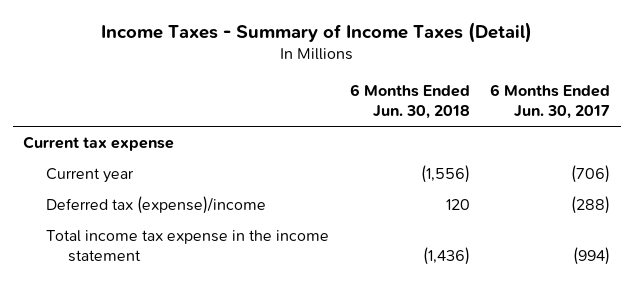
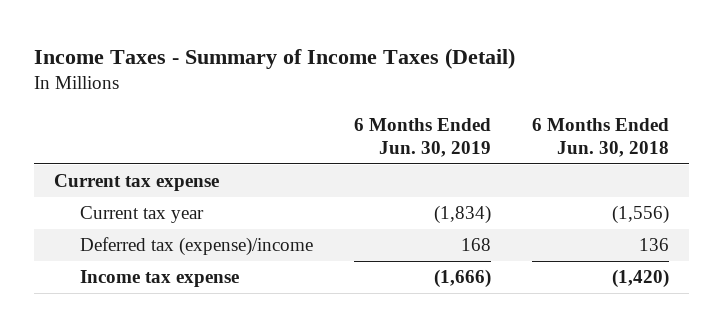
- | 6 Months Ended Jun. 30, 2018 | 6 Months Ended Jun. 30, 2017
+ | 6 Months Ended Jun. 30, 2019 | 6 Months Ended Jun. 30, 2018
- Current year | (1,556) | (706)
- Deferred tax (expense)/income | 120 | (288)
- Total income tax expense in the income statement | (1,436) | (994)
+ Current tax year | (1,834) | (1,556)
+ Deferred tax (expense)/income | 168 | 136
+ Income tax expense | (1,666) | (1,420)

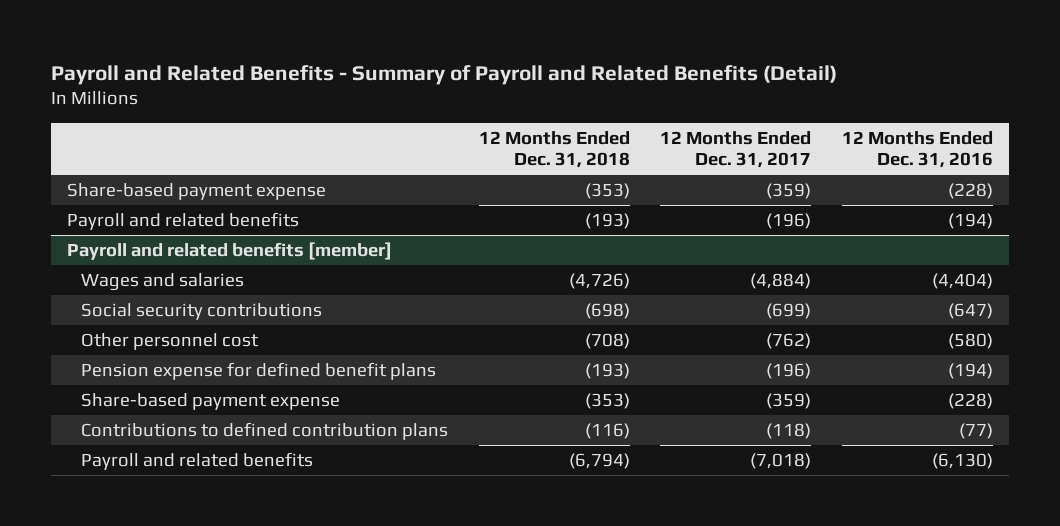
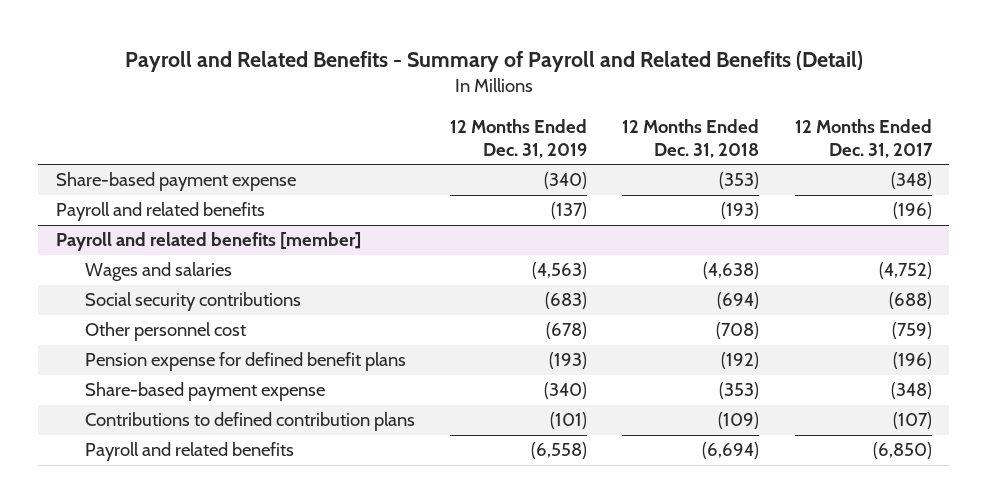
- | 12 Months Ended Dec. 31, 2018 | 12 Months Ended Dec. 31, 2017 | 12 Months Ended Dec. 31, 2016
+ | 12 Months Ended Dec. 31, 2019 | 12 Months Ended Dec. 31, 2018 | 12 Months Ended Dec. 31, 2017
- Share-based payment expense | (353) | (359) | (228)
+ Share-based payment expense | (340) | (353) | (348)
@ Payroll and related benefits [member]
- Wages and salaries | (4,726) | (4,884) | (4,404)
- Social security contributions | (698) | (699) | (647)
- Other personnel cost | (708) | (762) | (580)
- Pension expense for defined benefit plans | (193) | (196) | (194)
- Share-based payment expense | (353) | (359) | (228)
- Contributions to defined contribution plans | (116) | (118) | (77)
- Payroll and related benefits | (6,794) | (7,018) | (6,130)
+ Wages and salaries | (4,563) | (4,638) | (4,752)
+ Social security contributions | (683) | (694) | (688)
+ Other personnel cost | (678) | (708) | (759)
+ Pension expense for defined benefit plans | (193) | (192) | (196)
+ Share-based payment expense | (340) | (353) | (348)
+ Contributions to defined contribution plans | (101) | (109) | (107)
+ Payroll and related benefits | (6,558) | (6,694) | (6,850)

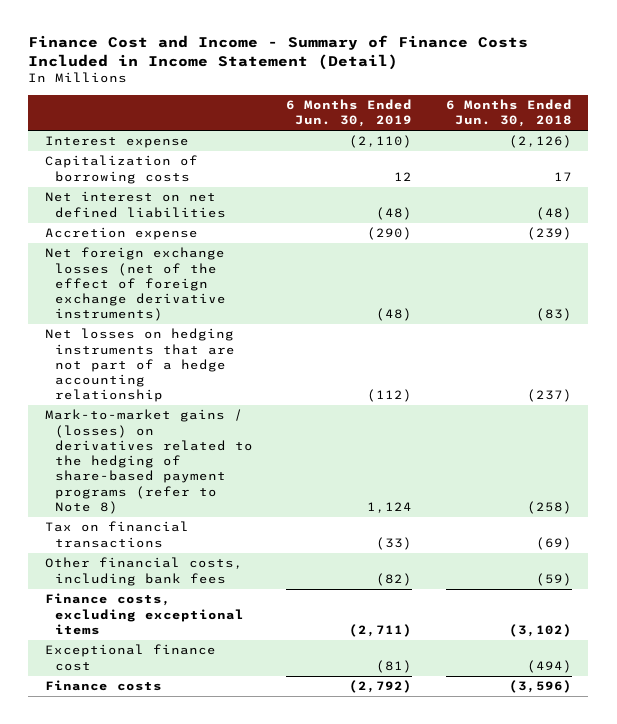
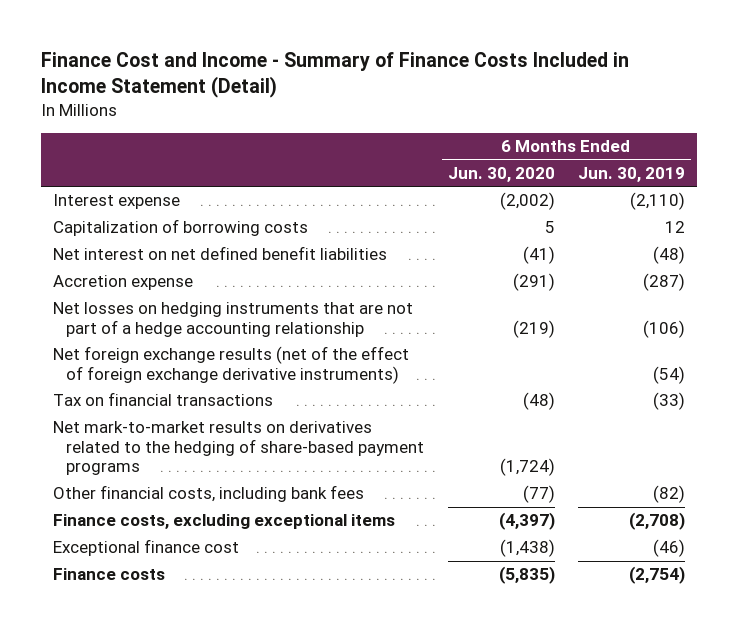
- | 6 Months Ended Jun. 30, 2019 | 6 Months Ended Jun. 30, 2018
+ | 6 Months Ended Jun. 30, 2020 | 6 Months Ended Jun. 30, 2019
- Net interest on net defined liabilities | (48) | (48)
- Accretion expense | (290) | (239)
- Net foreign exchange losses (net of the effect of foreign exchange derivative instruments) | (48) | (83)
- Net losses on hedging instruments that are not part of a hedge accounting relationship | (112) | (237)
- Mark-to-market gains / (losses) on derivatives related to the hedging of share-based payment programs (refer to Note 8) | 1,124 | (258)
+ Net interest on net defined benefit liabilities | (41) | (48)
+ Accretion expense | (291) | (287)
+ Net losses on hedging instruments that are not part of a hedge accounting relationship | (219) | (106)
+ Net foreign exchange results (net of the effect of foreign exchange derivative instruments) | | (54)
+ Net mark-to-market results on derivatives related to the hedging of share-based payment programs | (1,724) |
- Finance costs, excluding exceptional items | (2,711) | (3,102)
- Exceptional finance cost | (81) | (494)
- Finance costs | (2,792) | (3,596)
+ Finance costs, excluding exceptional items | (4,397) | (2,708)
+ Exceptional finance cost | (1,438) | (46)
+ Finance costs | (5,835) | (2,754)

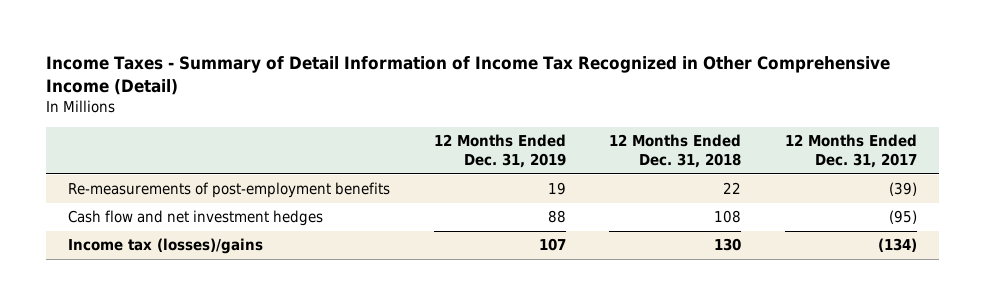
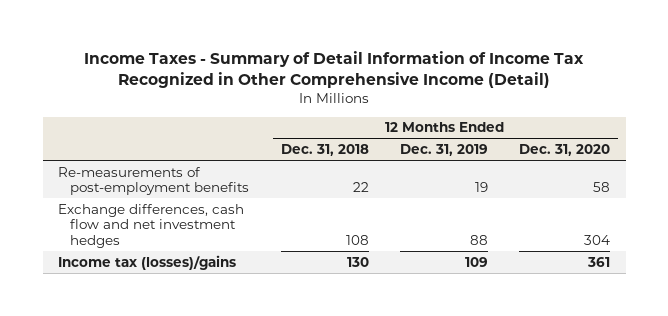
- | 12 Months Ended Dec. 31, 2019 | 12 Months Ended Dec. 31, 2018 | 12 Months Ended Dec. 31, 2017
+ | 12 Months Ended Dec. 31, 2018 | 12 Months Ended Dec. 31, 2019 | 12 Months Ended Dec. 31, 2020
- Cash flow and net investment hedges | 88 | 108 | (95)
- Income tax (losses)/gains | 107 | 130 | (134)
+ Exchange differences, cash flow and net investment hedges | 108 | 88 | 304
+ Income tax (losses)/gains | 130 | 109 | 361

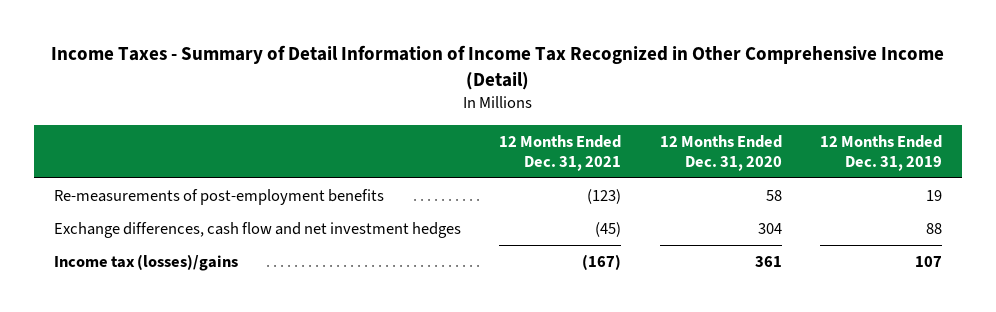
- | 12 Months Ended Dec. 31, 2018 | 12 Months Ended Dec. 31, 2019 | 12 Months Ended Dec. 31, 2020
+ | 12 Months Ended Dec. 31, 2021 | 12 Months Ended Dec. 31, 2020 | 12 Months Ended Dec. 31, 2019
- Income tax (losses)/gains | 130 | 109 | 361
+ Income tax (losses)/gains | (167) | 361 | 107

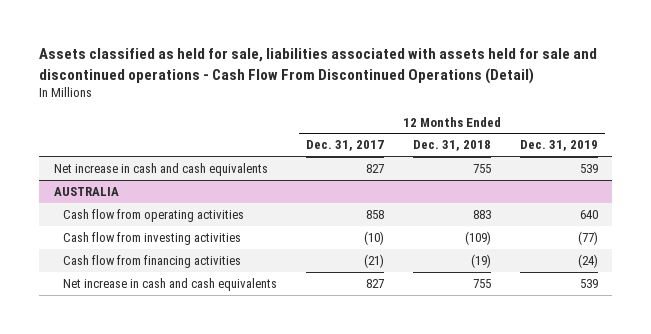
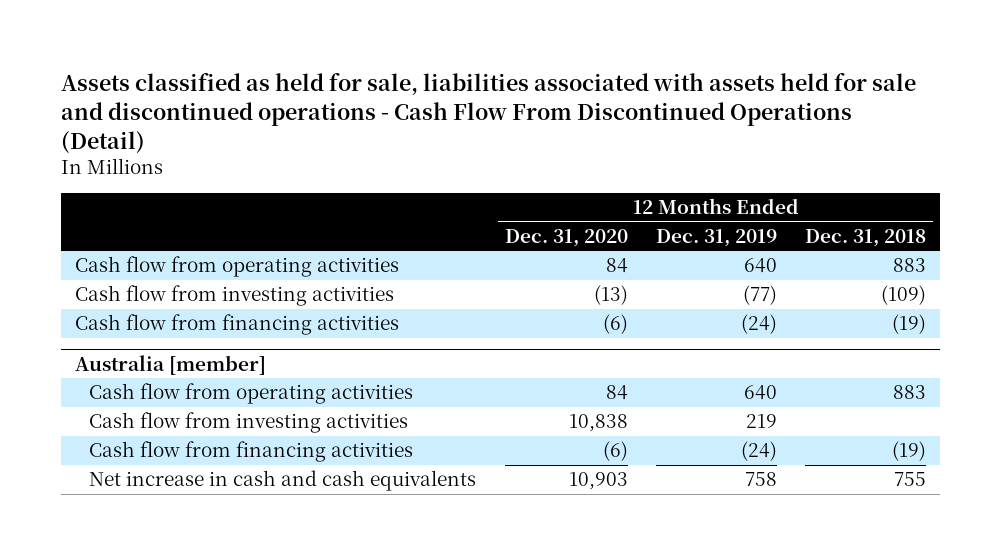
- | 12 Months Ended Dec. 31, 2017 | 12 Months Ended Dec. 31, 2018 | 12 Months Ended Dec. 31, 2019
+ | 12 Months Ended Dec. 31, 2020 | 12 Months Ended Dec. 31, 2019 | 12 Months Ended Dec. 31, 2018
- Net increase in cash and cash equivalents | 827 | 755 | 539
- AUSTRALIA
- Net increase in cash and cash equivalents | 827 | 755 | 539
+ Australia [member]
+ Cash flow from operating activities | 84 | 640 | 883
+ Cash flow from investing activities | 10,838 | 219 |
+ Cash flow from financing activities | (6) | (24) | (19)
+ Net increase in cash and cash equivalents | 10,903 | 758 | 755

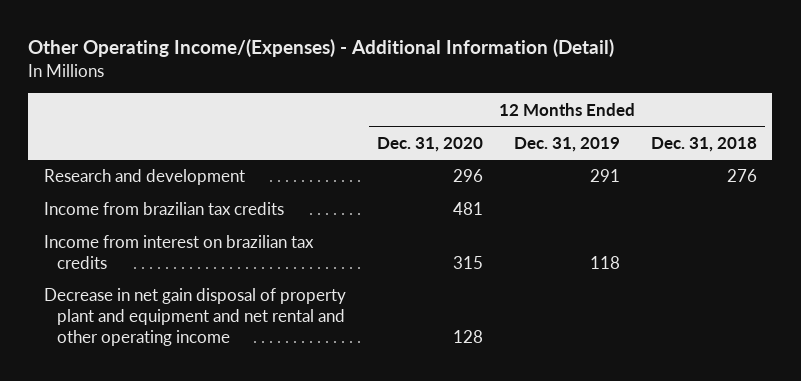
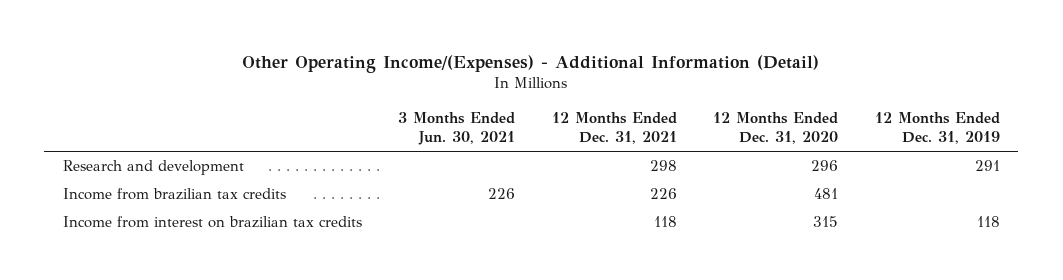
- | 12 Months Ended Dec. 31, 2020 | 12 Months Ended Dec. 31, 2019 | 12 Months Ended Dec. 31, 2018
+ | 3 Months Ended Jun. 30, 2021 | 12 Months Ended Dec. 31, 2021 | 12 Months Ended Dec. 31, 2020 | 12 Months Ended Dec. 31, 2019
- Decrease in net gain disposal of property plant and equipment and net rental and other operating income | 128 | |

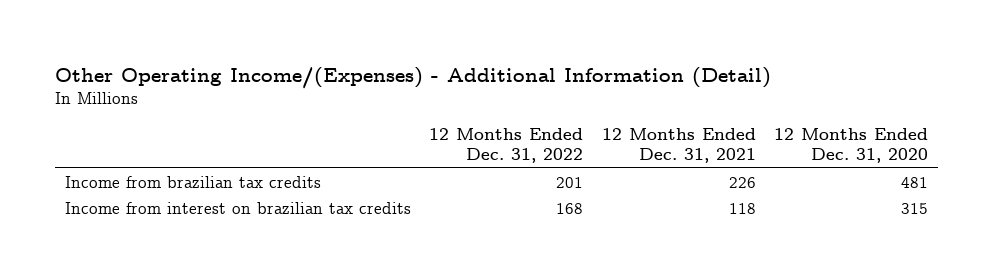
- | 3 Months Ended Jun. 30, 2021 | 12 Months Ended Dec. 31, 2021 | 12 Months Ended Dec. 31, 2020 | 12 Months Ended Dec. 31, 2019
+ | 12 Months Ended Dec. 31, 2022 | 12 Months Ended Dec. 31, 2021 | 12 Months Ended Dec. 31, 2020
- Research and development | | 298 | 296 | 291

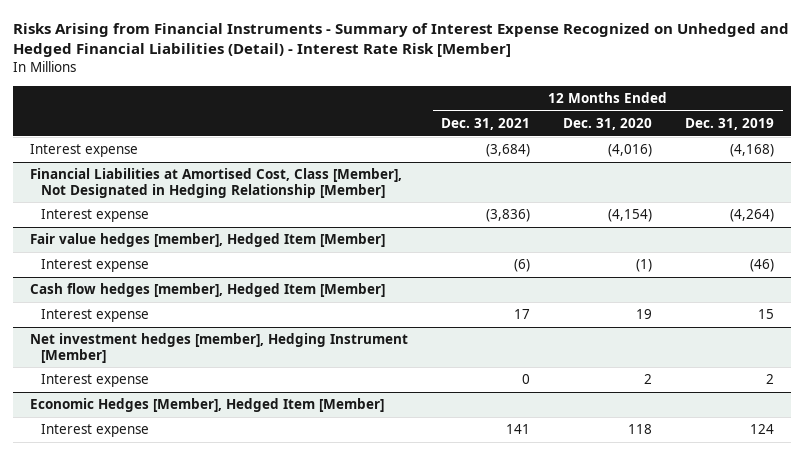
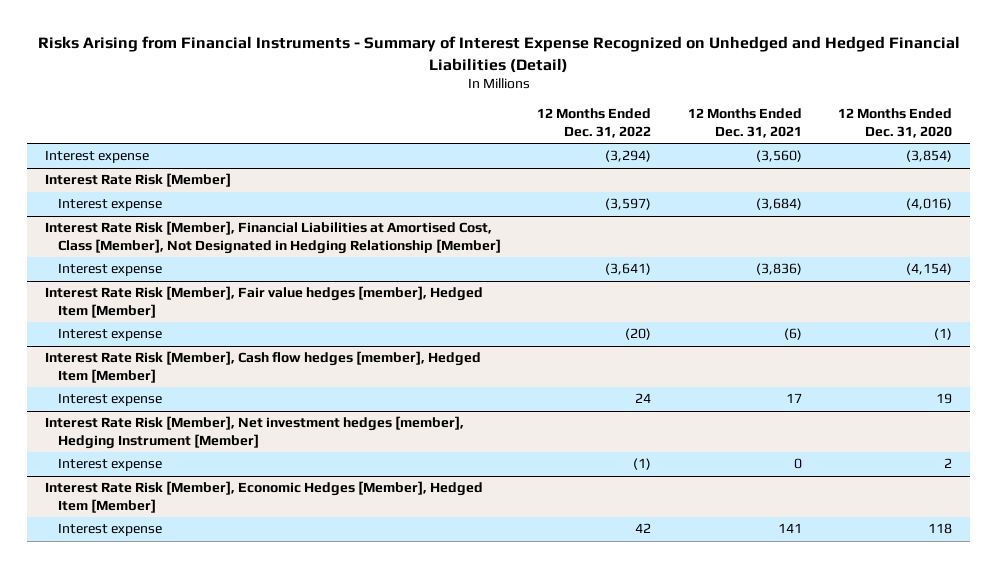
- Risks Arising from Financial Instruments - Summary of Interest Expense Recognized on Unhedged and Hedged Financial Liabilities (Detail) - Interest Rate Risk [Member]
+ Risks Arising from Financial Instruments - Summary of Interest Expense Recognized on Unhedged and Hedged Financial Liabilities (Detail)
- | 12 Months Ended Dec. 31, 2021 | 12 Months Ended Dec. 31, 2020 | 12 Months Ended Dec. 31, 2019
+ | 12 Months Ended Dec. 31, 2022 | 12 Months Ended Dec. 31, 2021 | 12 Months Ended Dec. 31, 2020
+ Interest expense | (3,294) | (3,560) | (3,854)
+ Interest Rate Risk [Member]
- Financial Liabilities at Amortised Cost, Class [Member], Not Designated in Hedging Relationship [Member]
+ Interest Rate Risk [Member], Financial Liabilities at Amortised Cost, Class [Member], Not Designated in Hedging Relationship [Member]
- Fair value hedges [member], Hedged Item [Member]
+ Interest Rate Risk [Member], Fair value hedges [member], Hedged Item [Member]
- Cash flow hedges [member], Hedged Item [Member]
+ Interest Rate Risk [Member], Cash flow hedges [member], Hedged Item [Member]
- Net investment hedges [member], Hedging Instrument [Member]
+ Interest Rate Risk [Member], Net investment hedges [member], Hedging Instrument [Member]
- Economic Hedges [Member], Hedged Item [Member]
+ Interest Rate Risk [Member], Economic Hedges [Member], Hedged Item [Member]

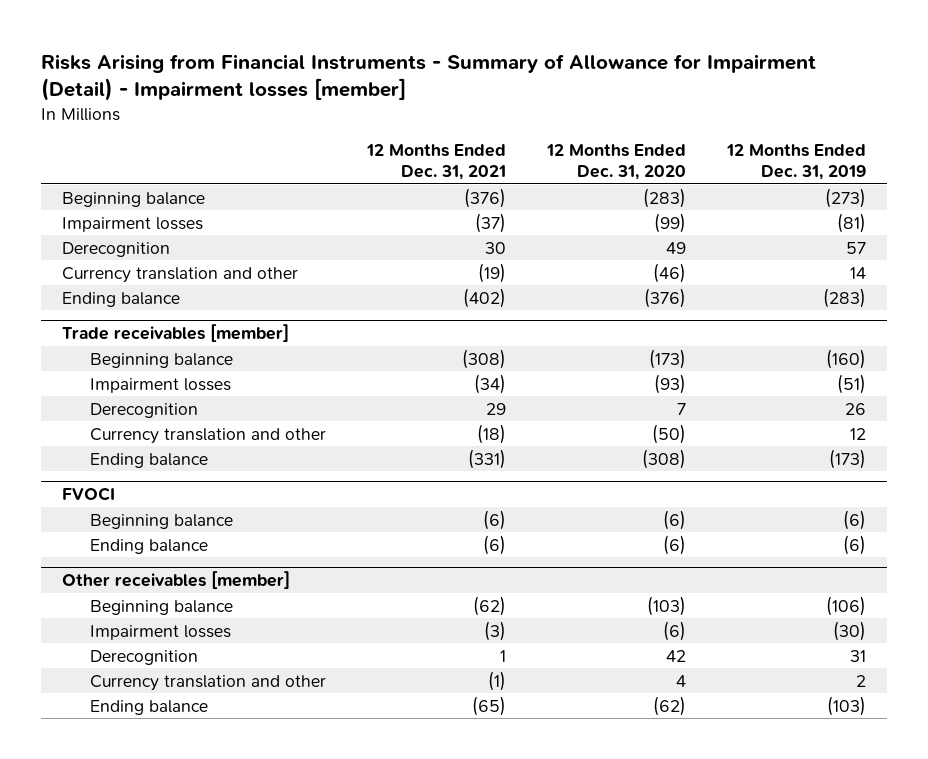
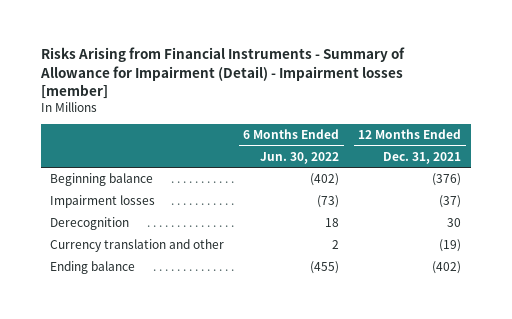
- | 12 Months Ended Dec. 31, 2021 | 12 Months Ended Dec. 31, 2020 | 12 Months Ended Dec. 31, 2019
+ | 6 Months Ended Jun. 30, 2022 | 12 Months Ended Dec. 31, 2021
- Trade receivables [member]
- Beginning balance | (308) | (173) | (160)
- Impairment losses | (34) | (93) | (51)
- Derecognition | 29 | 7 | 26
- Currency translation and other | (18) | (50) | 12
- Ending balance | (331) | (308) | (173)
- FVOCI
- Beginning balance | (6) | (6) | (6)
- Ending balance | (6) | (6) | (6)
- Other receivables [member]
- Beginning balance | (62) | (103) | (106)
- Impairment losses | (3) | (6) | (30)
- Derecognition | 1 | 42 | 31
- Currency translation and other | (1) | 4 | 2
- Ending balance | (65) | (62) | (103)

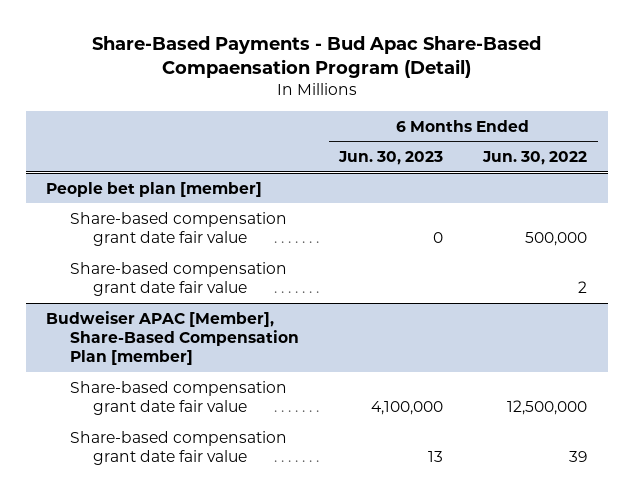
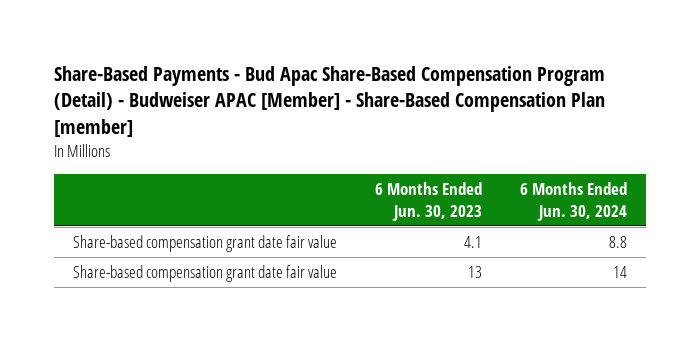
- Share-Based Payments - Bud Apac Share-Based Compaensation Program (Detail)
+ Share-Based Payments - Bud Apac Share-Based Compensation Program (Detail) - Budweiser APAC [Member] - Share-Based Compensation Plan [member]
- | 6 Months Ended Jun. 30, 2023 | 6 Months Ended Jun. 30, 2022
+ | 6 Months Ended Jun. 30, 2023 | 6 Months Ended Jun. 30, 2024
- People bet plan [member]
- Share-based compensation grant date fair value | 0 | 500,000
- Share-based compensation grant date fair value | | 2
- Budweiser APAC [Member], Share-Based Compensation Plan [member]
- Share-based compensation grant date fair value | 4,100,000 | 12,500,000
+ Share-based compensation grant date fair value | 4.1 | 8.8

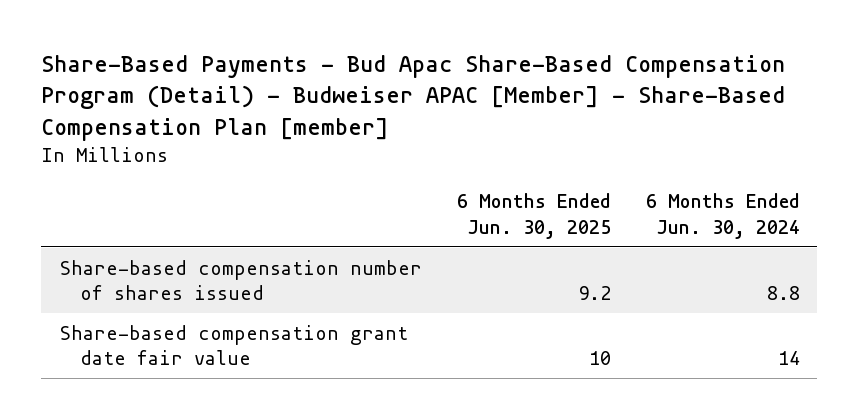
- | 6 Months Ended Jun. 30, 2023 | 6 Months Ended Jun. 30, 2024
+ | 6 Months Ended Jun. 30, 2025 | 6 Months Ended Jun. 30, 2024
- Share-based compensation grant date fair value | 4.1 | 8.8
+ Share-based compensation number of shares issued | 9.2 | 8.8

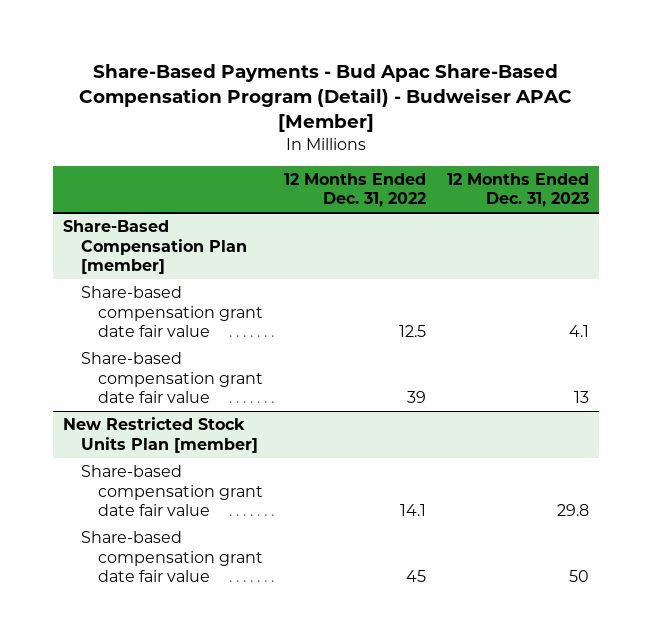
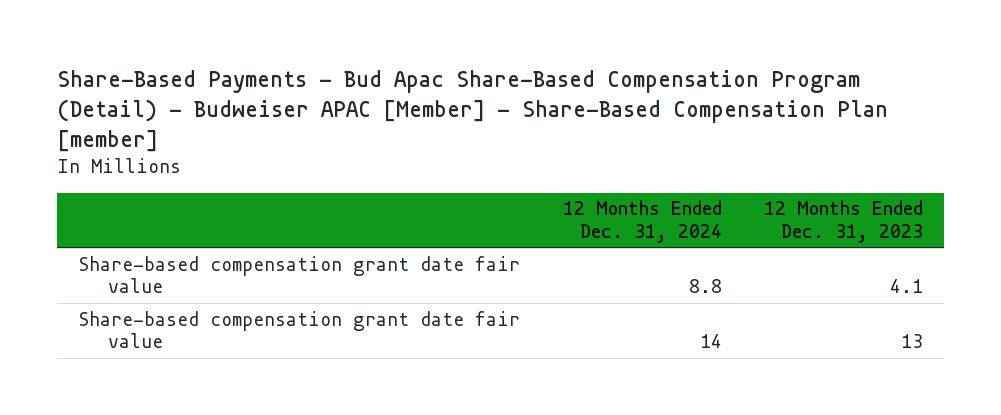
- Share-Based Payments - Bud Apac Share-Based Compensation Program (Detail) - Budweiser APAC [Member]
+ Share-Based Payments - Bud Apac Share-Based Compensation Program (Detail) - Budweiser APAC [Member] - Share-Based Compensation Plan [member]
- | 12 Months Ended Dec. 31, 2022 | 12 Months Ended Dec. 31, 2023
+ | 12 Months Ended Dec. 31, 2024 | 12 Months Ended Dec. 31, 2023
- Share-Based Compensation Plan [member]
- New Restricted Stock Units Plan [member]
- Share-based compensation grant date fair value | 14.1 | 29.8
- Share-based compensation grant date fair value | 45 | 50

